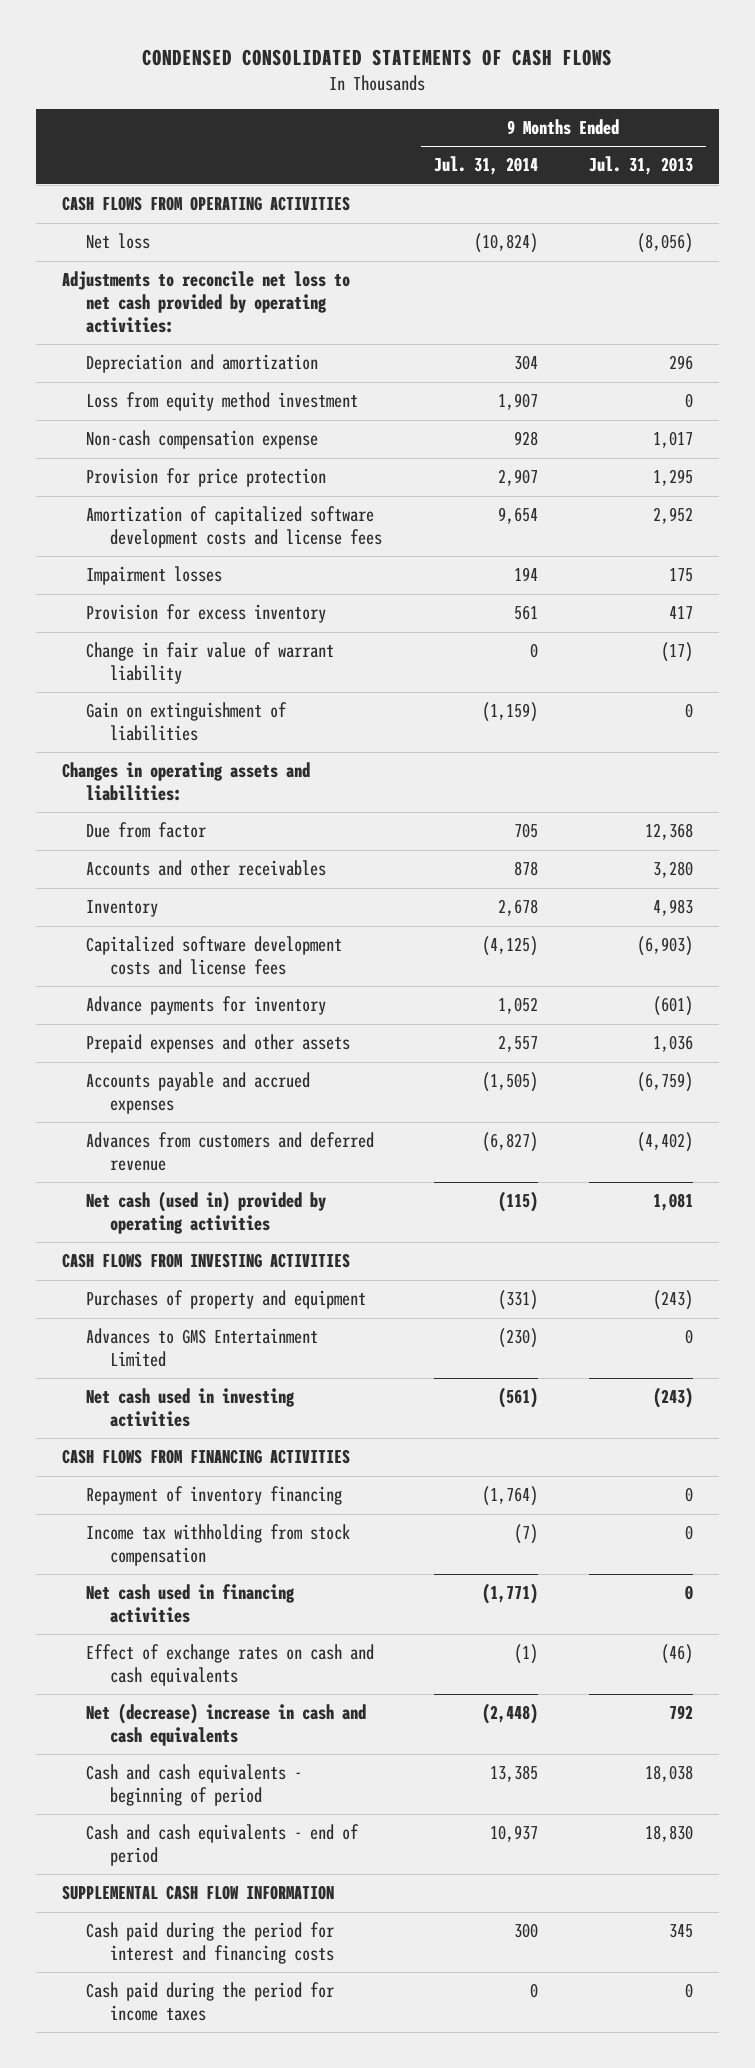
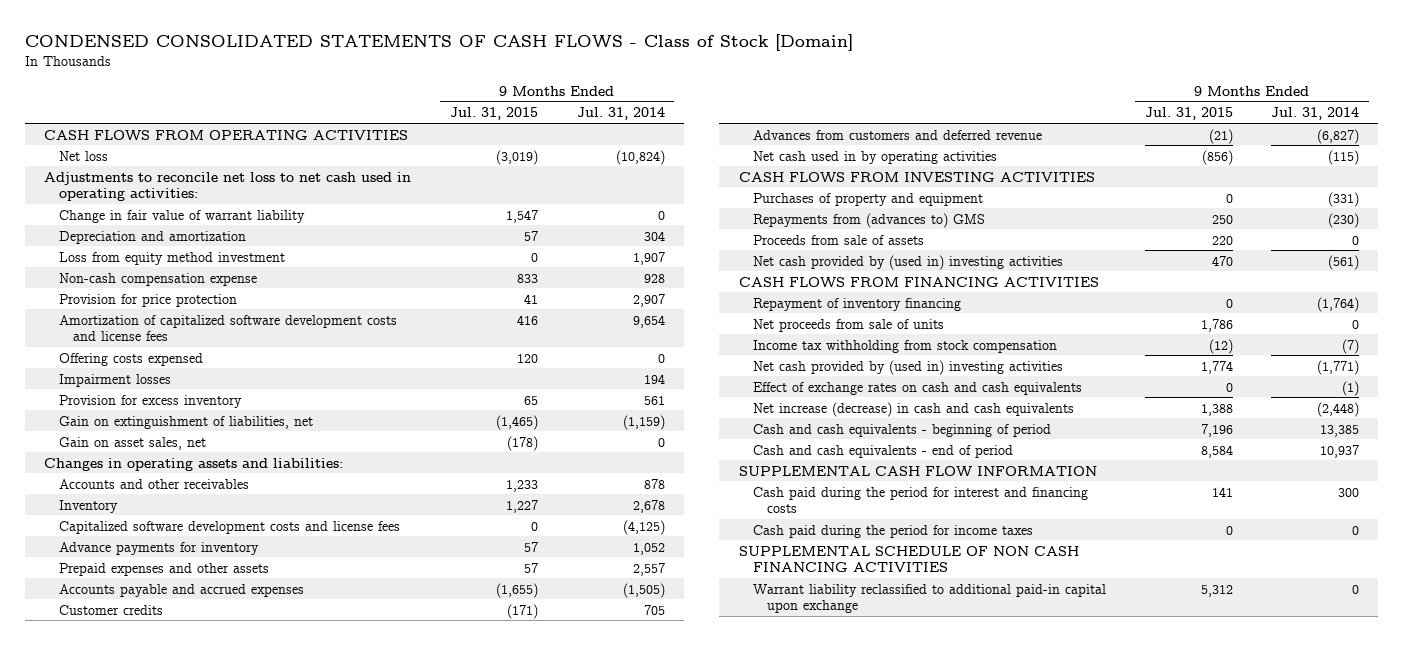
- CONDENSED CONSOLIDATED STATEMENTS OF CASH FLOWS
+ CONDENSED CONSOLIDATED STATEMENTS OF CASH FLOWS - Class of Stock [Domain]
- | 9 Months Ended Jul. 31, 2014 | 9 Months Ended Jul. 31, 2013
+ | 9 Months Ended Jul. 31, 2015 | 9 Months Ended Jul. 31, 2014
- Adjustments to reconcile net loss to net cash provided by operating activities:
+ Adjustments to reconcile net loss to net cash used in operating activities:
moved up: Change in fair value of warrant liability | 1,547 | 0
+ Offering costs expensed | 120 | 0
- Gain on extinguishment of liabilities | (1,159) | 0
+ Gain on extinguishment of liabilities, net | (1,465) | (1,159)
+ Gain on asset sales, net | (178) | 0
- Due from factor | 705 | 12,368
+ Customer credits | (171) | 705
- Net cash (used in) provided by operating activities | (115) | 1,081
+ Net cash used in by operating activities | (856) | (115)
- Advances to GMS Entertainment Limited | (230) | 0
- Net cash used in investing activities | (561) | (243)
+ Repayments from (advances to) GMS | 250 | (230)
+ Proceeds from sale of assets | 220 | 0
+ Net cash provided by (used in) investing activities | 470 | (561)
+ Net proceeds from sale of units | 1,786 | 0
- Net cash used in financing activities | (1,771) | 0
+ Net cash provided by (used in) investing activities | 1,774 | (1,771)
- Net (decrease) increase in cash and cash equivalents | (2,448) | 792
+ Net increase (decrease) in cash and cash equivalents | 1,388 | (2,448)
+ SUPPLEMENTAL SCHEDULE OF NON CASH FINANCING ACTIVITIES
+ Warrant liability reclassified to additional paid-in capital upon exchange | 5,312 | 0

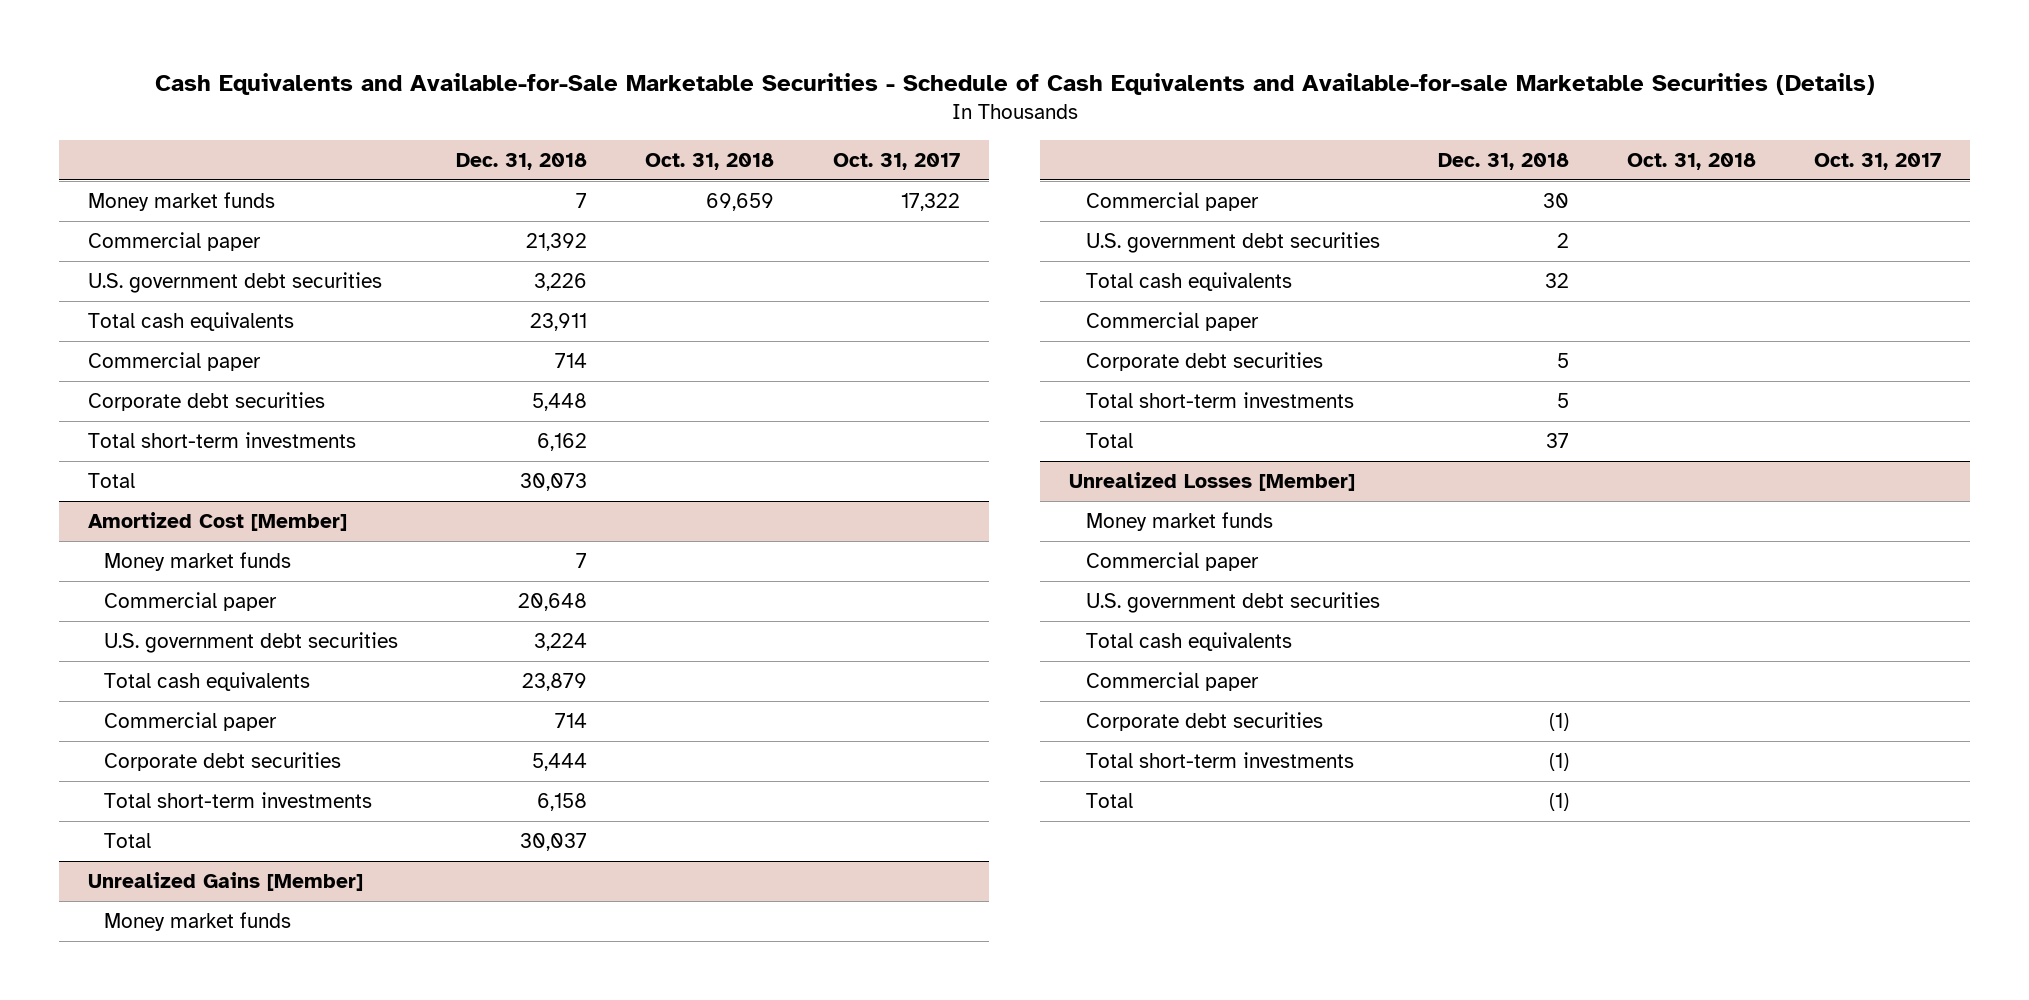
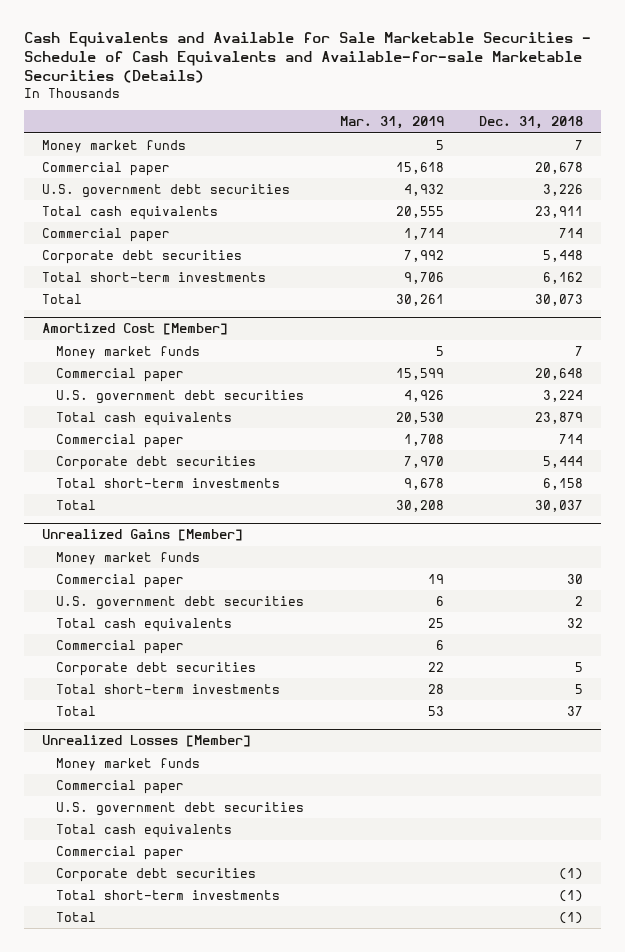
- Cash Equivalents and Available-for-Sale Marketable Securities - Schedule of Cash Equivalents and Available-for-sale Marketable Securities (Details)
+ Cash Equivalents and Available for Sale Marketable Securities - Schedule of Cash Equivalents and Available-for-sale Marketable Securities (Details)
- | Dec. 31, 2018 | Oct. 31, 2018 | Oct. 31, 2017
+ | Mar. 31, 2019 | Dec. 31, 2018
- Commercial paper | 21,392 | |
+ Commercial paper | 15,618 | 20,678

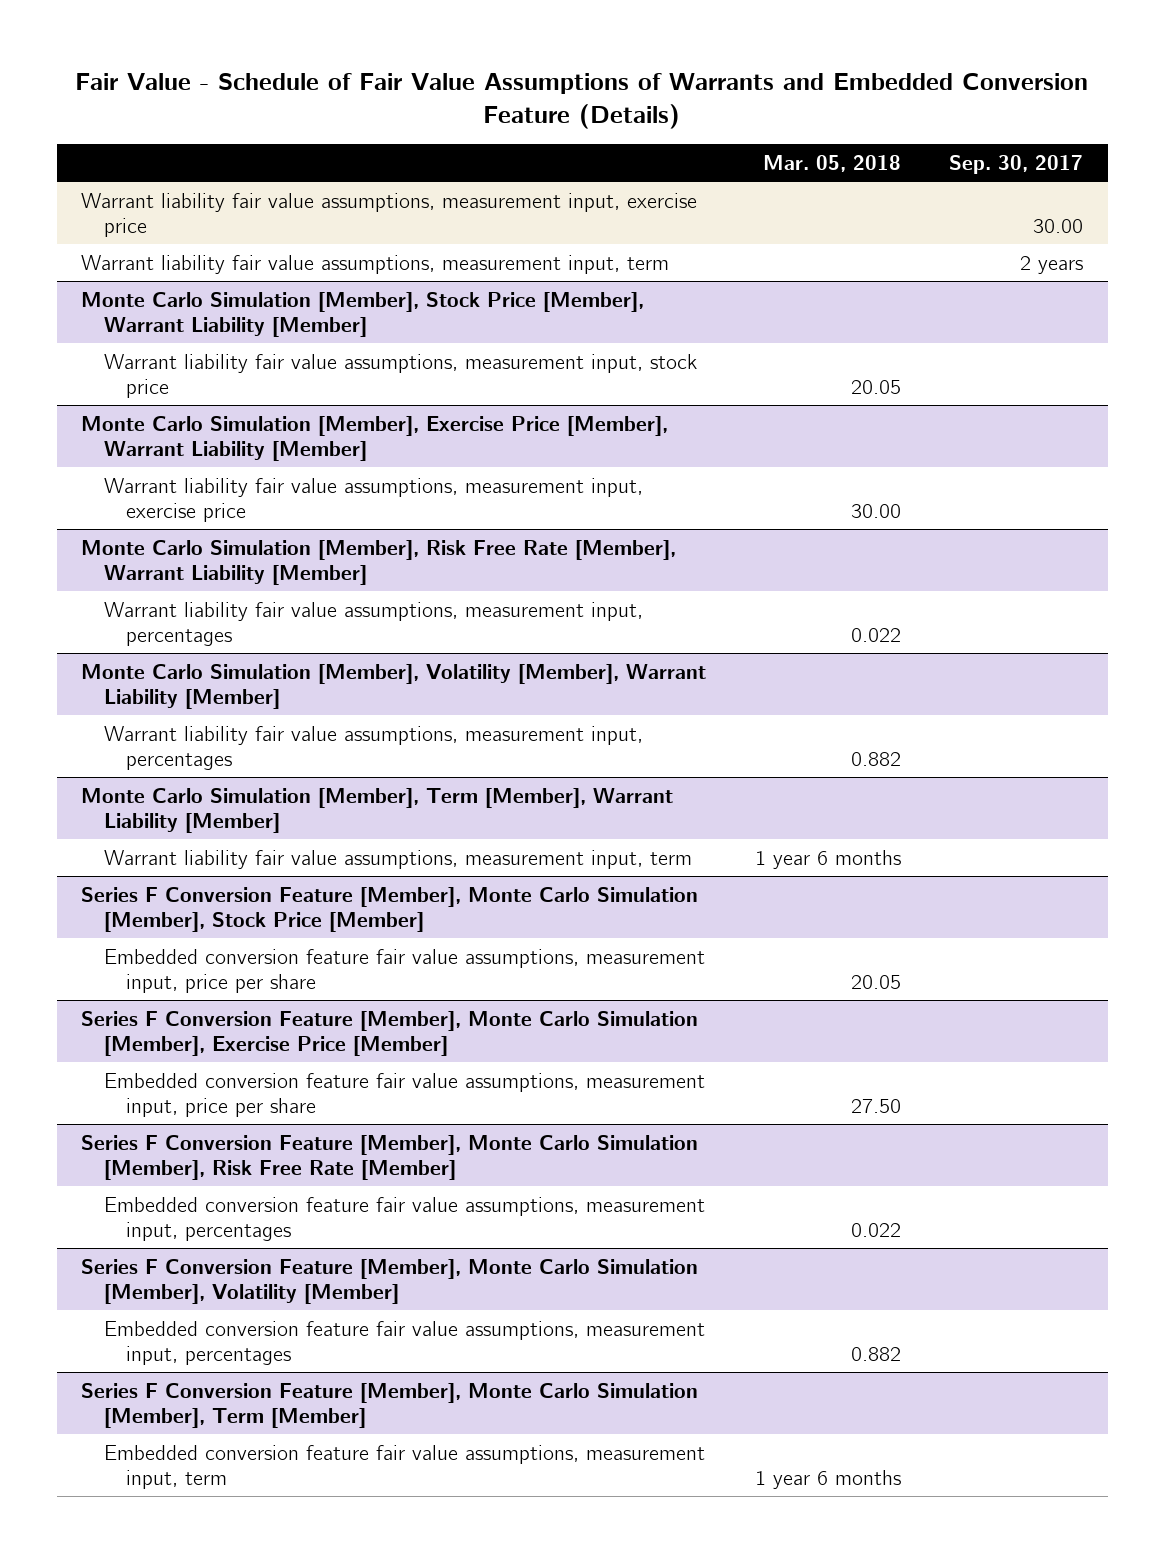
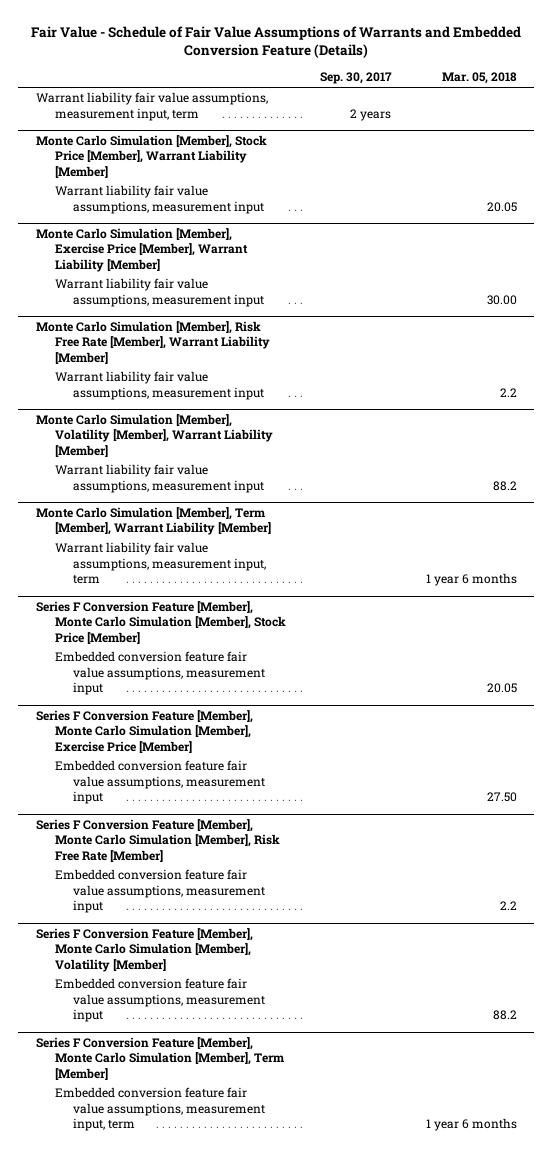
- | Mar. 05, 2018 | Sep. 30, 2017
+ | Sep. 30, 2017 | Mar. 05, 2018
- Warrant liability fair value assumptions, measurement input, exercise price | | 30.00
@ Monte Carlo Simulation [Member], Stock Price [Member], Warrant Liability [Member]
- Warrant liability fair value assumptions, measurement input, stock price | 20.05 |
+ Warrant liability fair value assumptions, measurement input | | 20.05
@ Monte Carlo Simulation [Member], Exercise Price [Member], Warrant Liability [Member]
- Warrant liability fair value assumptions, measurement input, exercise price | 30.00 |
+ Warrant liability fair value assumptions, measurement input | | 30.00
@ Monte Carlo Simulation [Member], Risk Free Rate [Member], Warrant Liability [Member]
- Warrant liability fair value assumptions, measurement input, percentages | 0.022 |
+ Warrant liability fair value assumptions, measurement input | | 2.2
@ Monte Carlo Simulation [Member], Volatility [Member], Warrant Liability [Member]
- Warrant liability fair value assumptions, measurement input, percentages | 0.882 |
+ Warrant liability fair value assumptions, measurement input | | 88.2
@ Series F Conversion Feature [Member], Monte Carlo Simulation [Member], Stock Price [Member]
- Embedded conversion feature fair value assumptions, measurement input, price per share | 20.05 |
+ Embedded conversion feature fair value assumptions, measurement input | | 20.05
@ Series F Conversion Feature [Member], Monte Carlo Simulation [Member], Exercise Price [Member]
- Embedded conversion feature fair value assumptions, measurement input, price per share | 27.50 |
+ Embedded conversion feature fair value assumptions, measurement input | | 27.50
@ Series F Conversion Feature [Member], Monte Carlo Simulation [Member], Risk Free Rate [Member]
- Embedded conversion feature fair value assumptions, measurement input, percentages | 0.022 |
+ Embedded conversion feature fair value assumptions, measurement input | | 2.2
@ Series F Conversion Feature [Member], Monte Carlo Simulation [Member], Volatility [Member]
- Embedded conversion feature fair value assumptions, measurement input, percentages | 0.882 |
+ Embedded conversion feature fair value assumptions, measurement input | | 88.2

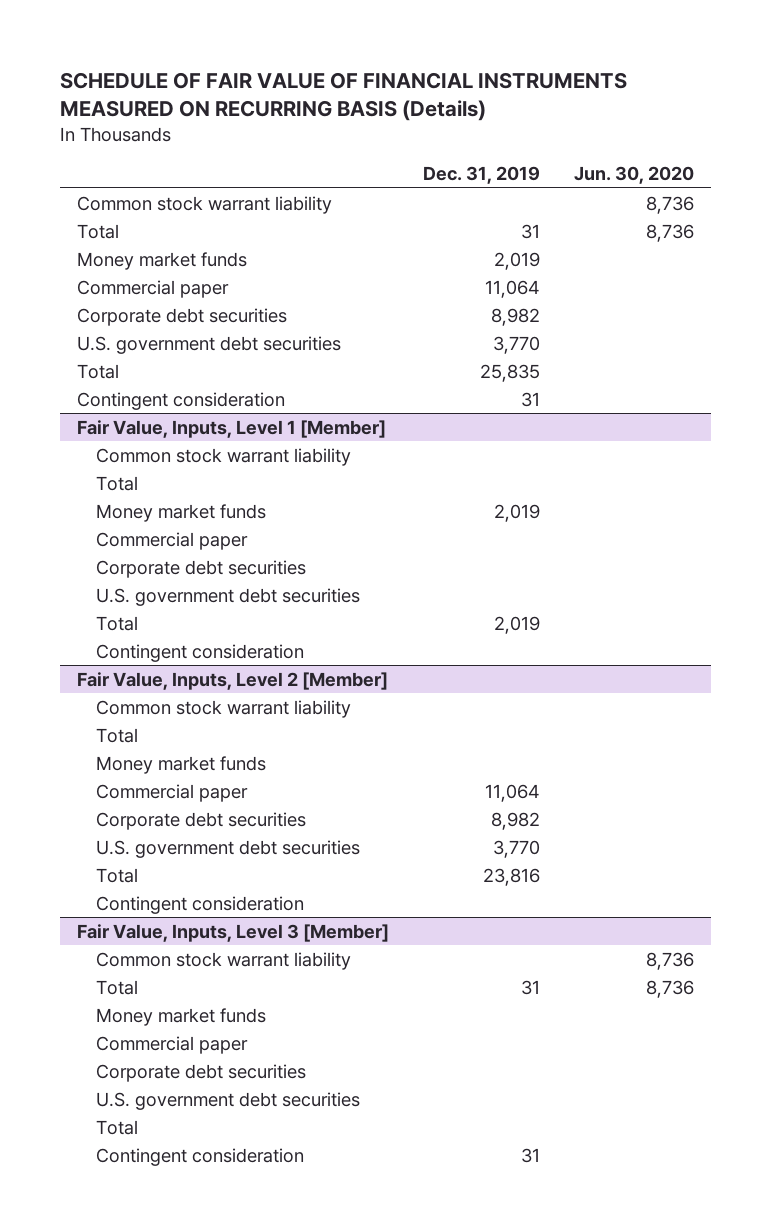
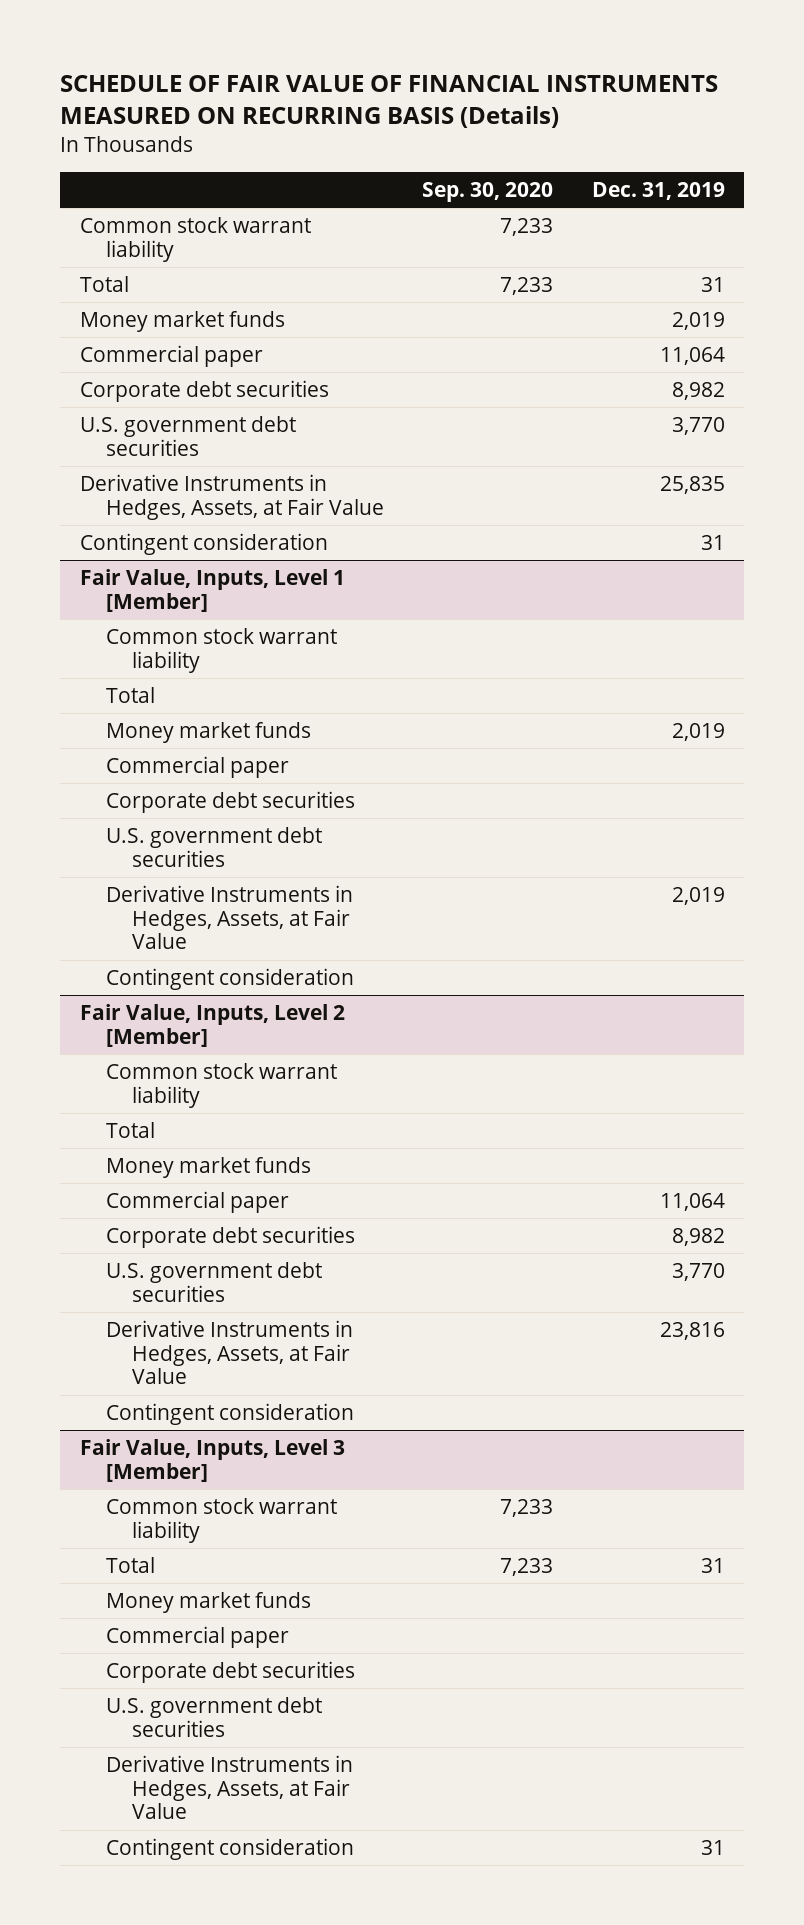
- | Dec. 31, 2019 | Jun. 30, 2020
+ | Sep. 30, 2020 | Dec. 31, 2019
- Total | 25,835 |
+ Derivative Instruments in Hedges, Assets, at Fair Value | | 25,835
@ Fair Value, Inputs, Level 1 [Member]
- Total | 2,019 |
+ Derivative Instruments in Hedges, Assets, at Fair Value | | 2,019
@ Fair Value, Inputs, Level 2 [Member]
- Total | 23,816 |
+ Derivative Instruments in Hedges, Assets, at Fair Value | | 23,816
@ Fair Value, Inputs, Level 3 [Member]
- Total
+ Derivative Instruments in Hedges, Assets, at Fair Value

